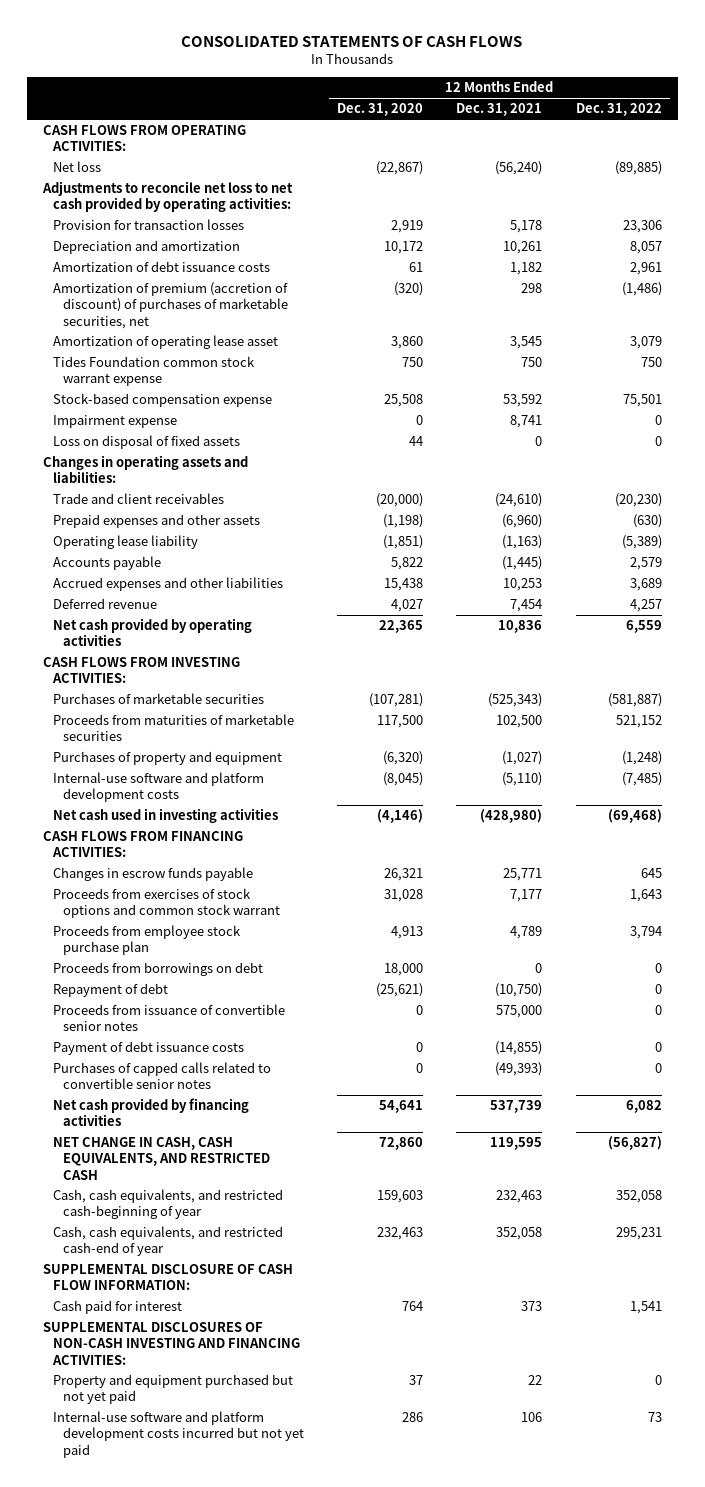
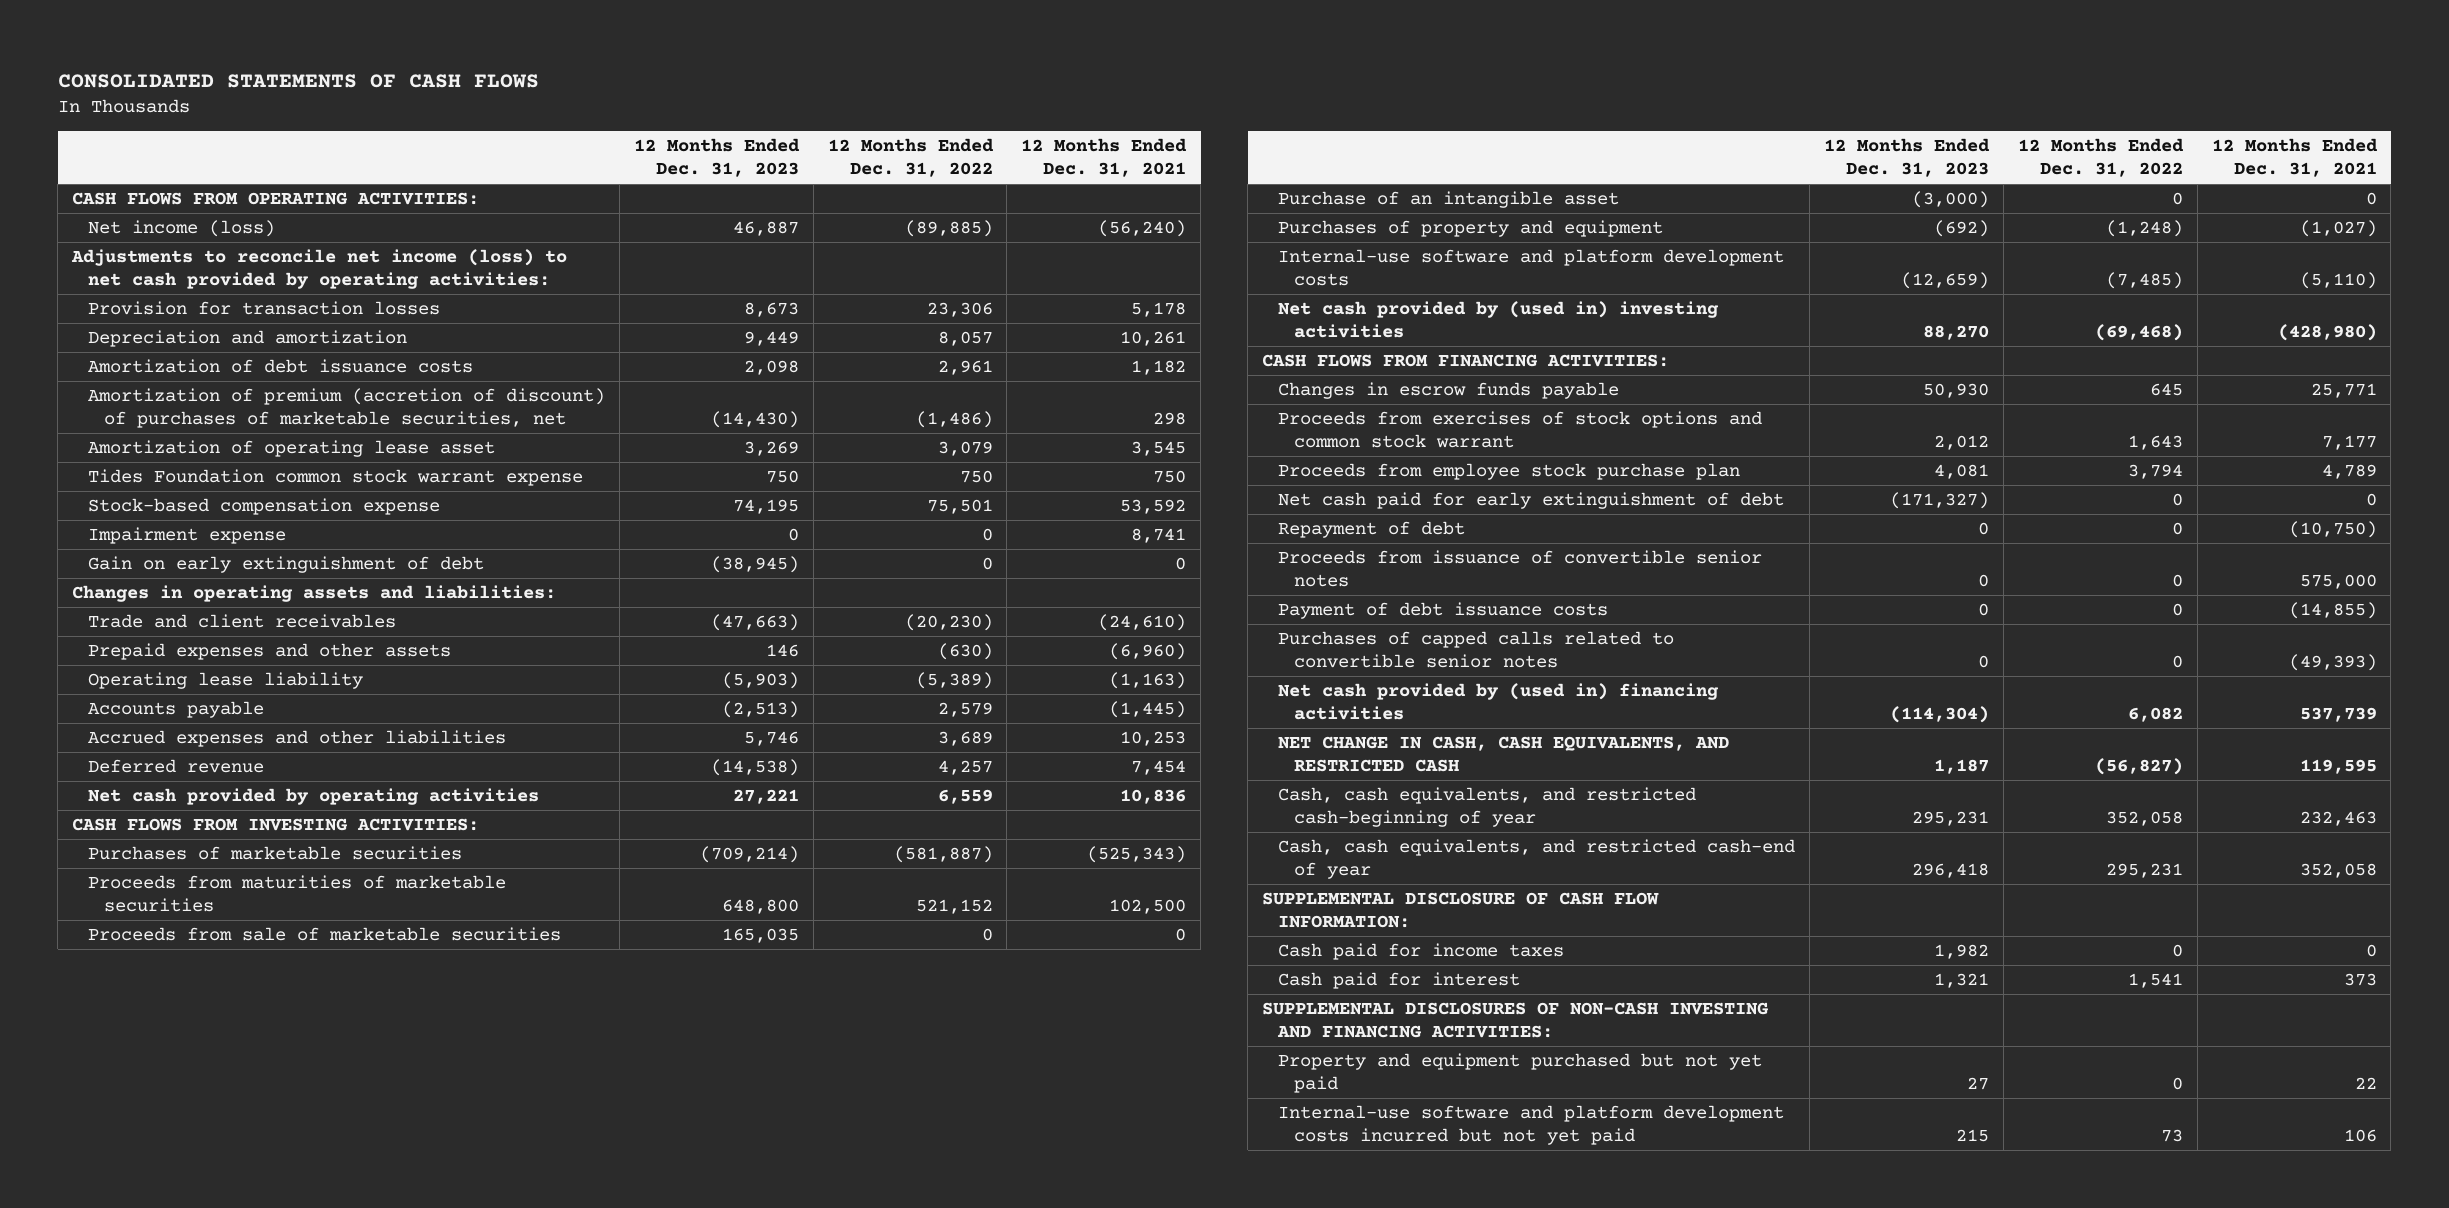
- | 12 Months Ended Dec. 31, 2020 | 12 Months Ended Dec. 31, 2021 | 12 Months Ended Dec. 31, 2022
+ | 12 Months Ended Dec. 31, 2023 | 12 Months Ended Dec. 31, 2022 | 12 Months Ended Dec. 31, 2021
- Net loss | (22,867) | (56,240) | (89,885)
- Adjustments to reconcile net loss to net cash provided by operating activities:
+ Net income (loss) | 46,887 | (89,885) | (56,240)
+ Adjustments to reconcile net income (loss) to net cash provided by operating activities:
- Loss on disposal of fixed assets | 44 | 0 | 0
+ Gain on early extinguishment of debt | (38,945) | 0 | 0
+ Proceeds from sale of marketable securities | 165,035 | 0 | 0
+ Purchase of an intangible asset | (3,000) | 0 | 0
- Net cash used in investing activities | (4,146) | (428,980) | (69,468)
+ Net cash provided by (used in) investing activities | 88,270 | (69,468) | (428,980)
- Proceeds from borrowings on debt | 18,000 | 0 | 0
+ Net cash paid for early extinguishment of debt | (171,327) | 0 | 0
- Net cash provided by financing activities | 54,641 | 537,739 | 6,082
+ Net cash provided by (used in) financing activities | (114,304) | 6,082 | 537,739
+ Cash paid for income taxes | 1,982 | 0 | 0

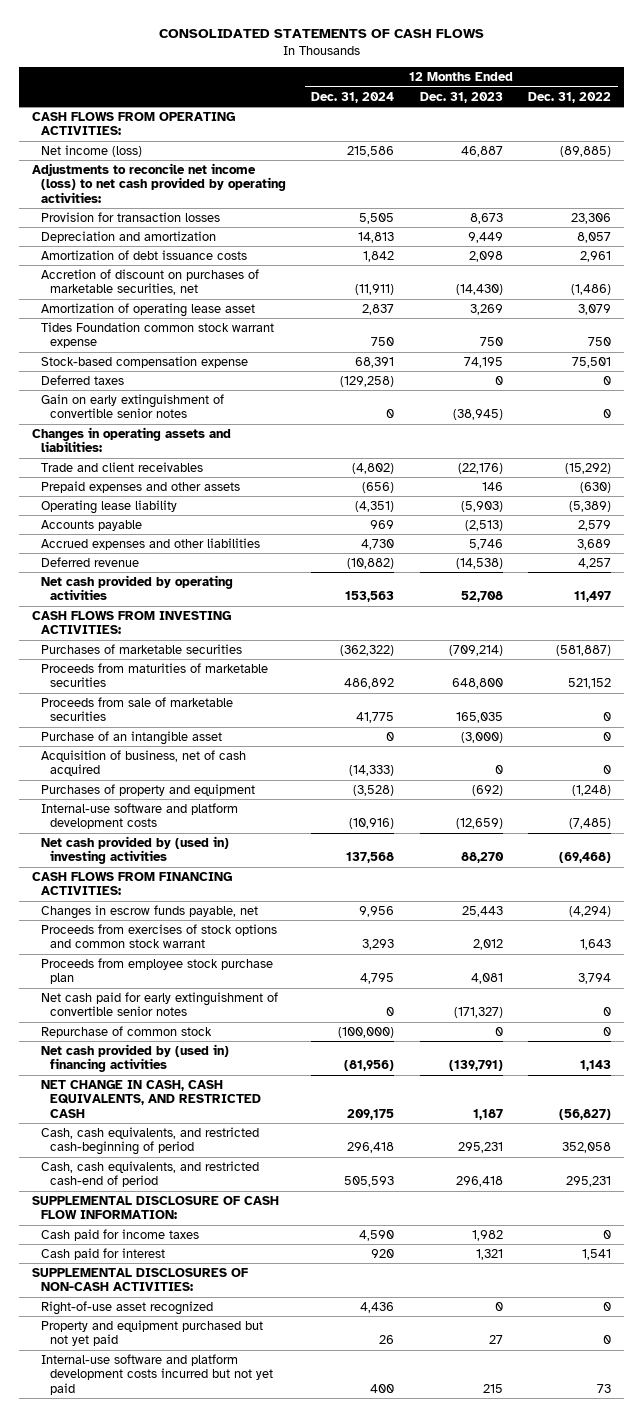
- | 12 Months Ended Dec. 31, 2023 | 12 Months Ended Dec. 31, 2022 | 12 Months Ended Dec. 31, 2021
+ | 12 Months Ended Dec. 31, 2024 | 12 Months Ended Dec. 31, 2023 | 12 Months Ended Dec. 31, 2022
- Amortization of premium (accretion of discount) of purchases of marketable securities, net | (14,430) | (1,486) | 298
+ Accretion of discount on purchases of marketable securities, net | (11,911) | (14,430) | (1,486)
- Impairment expense | 0 | 0 | 8,741
- Gain on early extinguishment of debt | (38,945) | 0 | 0
+ Deferred taxes | (129,258) | 0 | 0
+ Gain on early extinguishment of convertible senior notes | 0 | (38,945) | 0
- Trade and client receivables | (47,663) | (20,230) | (24,610)
+ Trade and client receivables | (4,802) | (22,176) | (15,292)
- Net cash provided by operating activities | 27,221 | 6,559 | 10,836
+ Net cash provided by operating activities | 153,563 | 52,708 | 11,497
+ Acquisition of business, net of cash acquired | (14,333) | 0 | 0
- Changes in escrow funds payable | 50,930 | 645 | 25,771
+ Changes in escrow funds payable, net | 9,956 | 25,443 | (4,294)
- Net cash paid for early extinguishment of debt | (171,327) | 0 | 0
- Repayment of debt | 0 | 0 | (10,750)
- Proceeds from issuance of convertible senior notes | 0 | 0 | 575,000
- Payment of debt issuance costs | 0 | 0 | (14,855)
- Purchases of capped calls related to convertible senior notes | 0 | 0 | (49,393)
- Net cash provided by (used in) financing activities | (114,304) | 6,082 | 537,739
+ Net cash paid for early extinguishment of convertible senior notes | 0 | (171,327) | 0
+ Repurchase of common stock | (100,000) | 0 | 0
+ Net cash provided by (used in) financing activities | (81,956) | (139,791) | 1,143
- Cash, cash equivalents, and restricted cash-beginning of year | 295,231 | 352,058 | 232,463
- Cash, cash equivalents, and restricted cash-end of year | 296,418 | 295,231 | 352,058
+ Cash, cash equivalents, and restricted cash-beginning of period | 296,418 | 295,231 | 352,058
+ Cash, cash equivalents, and restricted cash-end of period | 505,593 | 296,418 | 295,231
- SUPPLEMENTAL DISCLOSURES OF NON-CASH INVESTING AND FINANCING ACTIVITIES:
+ SUPPLEMENTAL DISCLOSURES OF NON-CASH ACTIVITIES:
+ Right-of-use asset recognized | 4,436 | 0 | 0

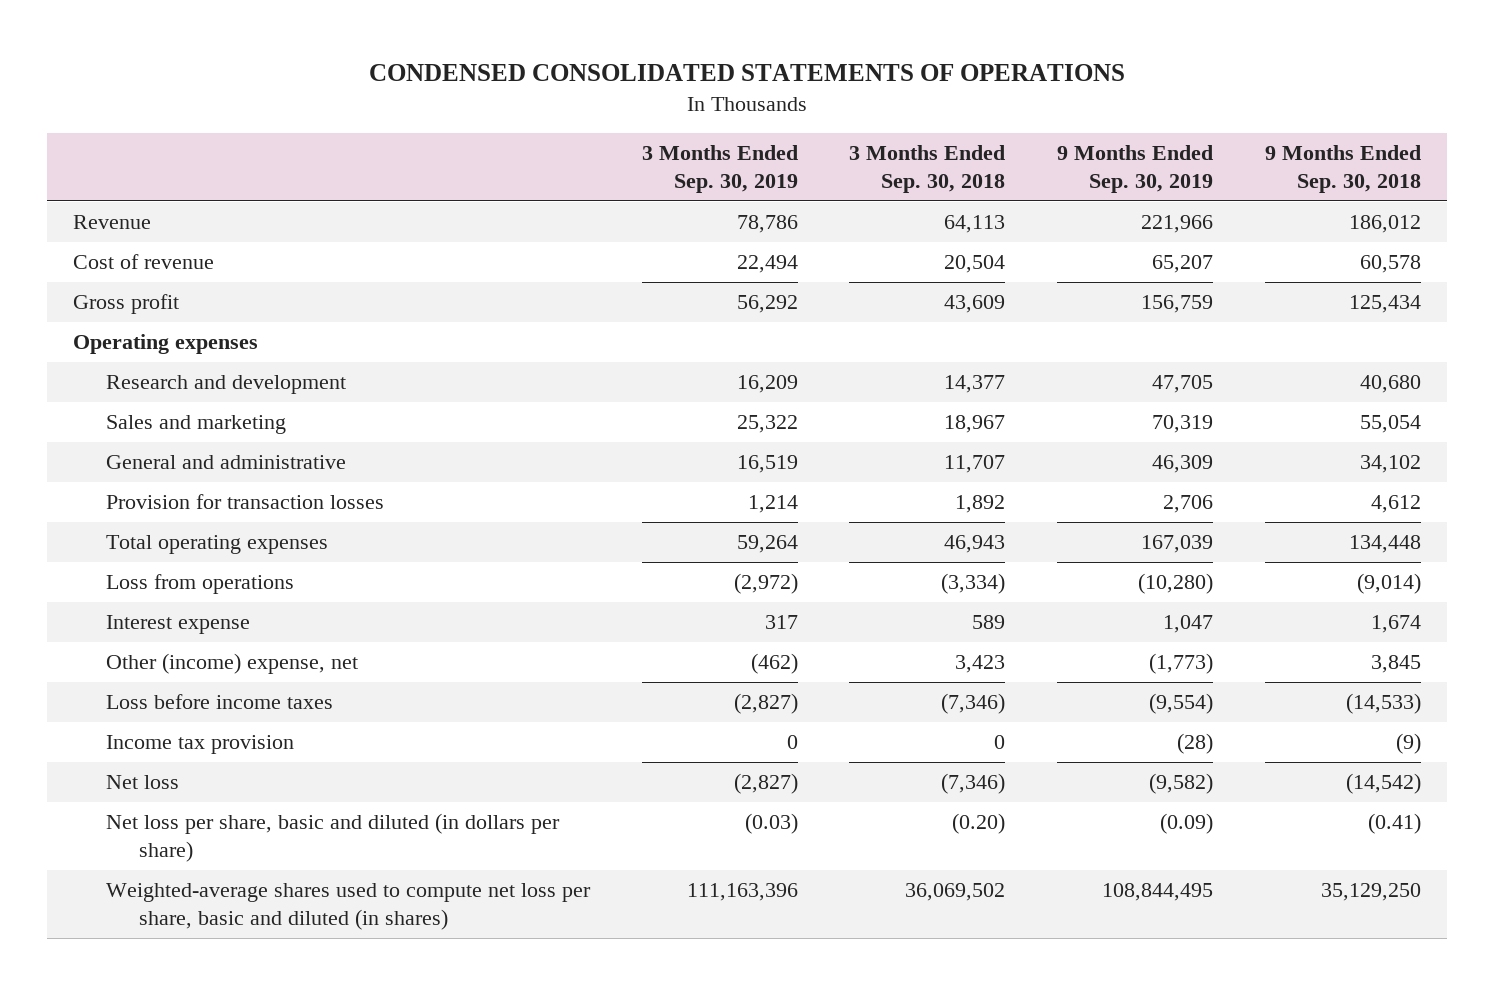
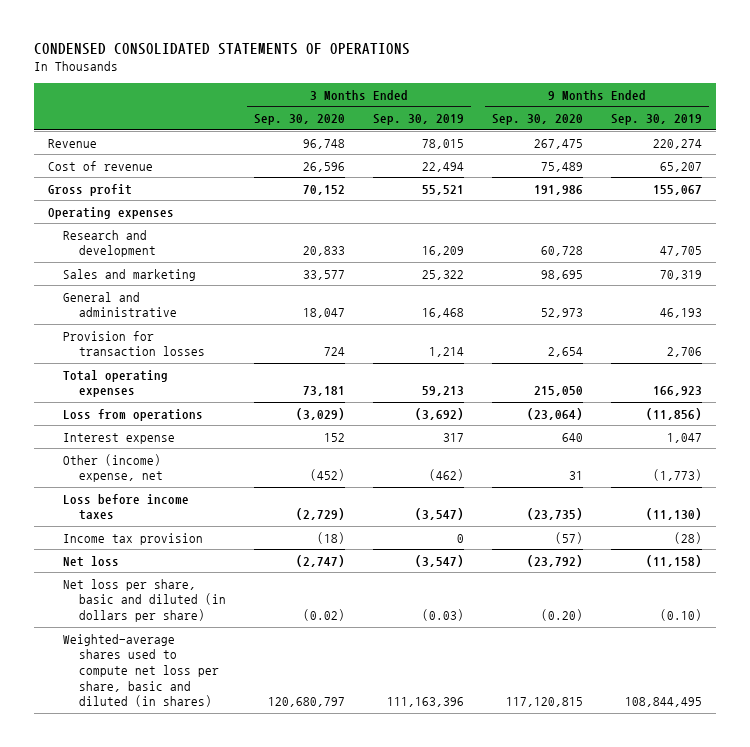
- | 3 Months Ended Sep. 30, 2019 | 3 Months Ended Sep. 30, 2018 | 9 Months Ended Sep. 30, 2019 | 9 Months Ended Sep. 30, 2018
+ | 3 Months Ended Sep. 30, 2020 | 3 Months Ended Sep. 30, 2019 | 9 Months Ended Sep. 30, 2020 | 9 Months Ended Sep. 30, 2019
- Revenue | 78,786 | 64,113 | 221,966 | 186,012
+ Revenue | 96,748 | 78,015 | 267,475 | 220,274
- Gross profit | 56,292 | 43,609 | 156,759 | 125,434
+ Gross profit | 70,152 | 55,521 | 191,986 | 155,067
- General and administrative | 16,519 | 11,707 | 46,309 | 34,102
+ General and administrative | 18,047 | 16,468 | 52,973 | 46,193
- Total operating expenses | 59,264 | 46,943 | 167,039 | 134,448
- Loss from operations | (2,972) | (3,334) | (10,280) | (9,014)
+ Total operating expenses | 73,181 | 59,213 | 215,050 | 166,923
+ Loss from operations | (3,029) | (3,692) | (23,064) | (11,856)
- Loss before income taxes | (2,827) | (7,346) | (9,554) | (14,533)
+ Loss before income taxes | (2,729) | (3,547) | (23,735) | (11,130)
- Net loss | (2,827) | (7,346) | (9,582) | (14,542)
- Net loss per share, basic and diluted (in dollars per share) | (0.03) | (0.20) | (0.09) | (0.41)
+ Net loss | (2,747) | (3,547) | (23,792) | (11,158)
+ Net loss per share, basic and diluted (in dollars per share) | (0.02) | (0.03) | (0.20) | (0.10)

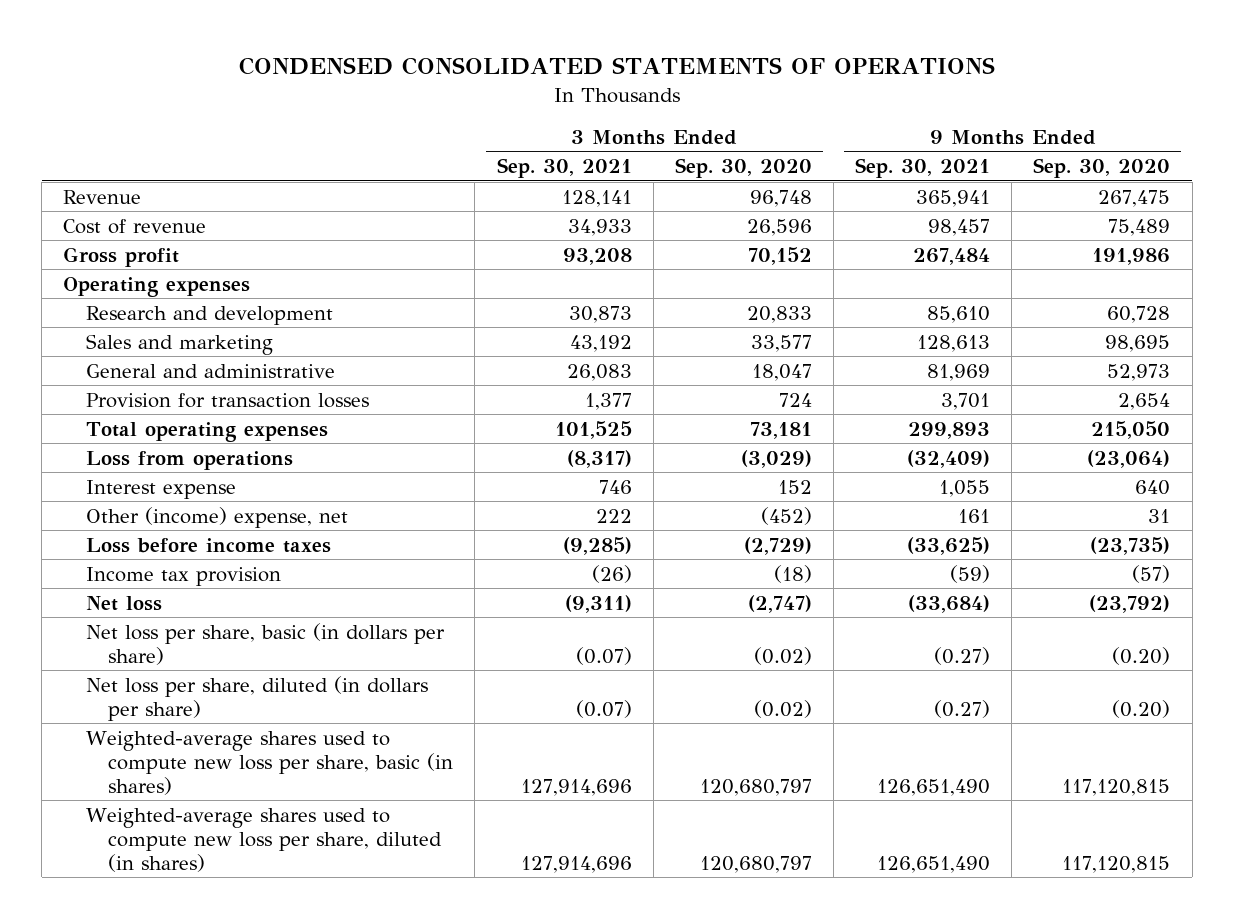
- | 3 Months Ended Sep. 30, 2020 | 3 Months Ended Sep. 30, 2019 | 9 Months Ended Sep. 30, 2020 | 9 Months Ended Sep. 30, 2019
+ | 3 Months Ended Sep. 30, 2021 | 3 Months Ended Sep. 30, 2020 | 9 Months Ended Sep. 30, 2021 | 9 Months Ended Sep. 30, 2020
- Net loss per share, basic and diluted (in dollars per share) | (0.02) | (0.03) | (0.20) | (0.10)
- Weighted-average shares used to compute net loss per share, basic and diluted (in shares) | 120,680,797 | 111,163,396 | 117,120,815 | 108,844,495
+ Net loss per share, basic (in dollars per share) | (0.07) | (0.02) | (0.27) | (0.20)
+ Net loss per share, diluted (in dollars per share) | (0.07) | (0.02) | (0.27) | (0.20)
+ Weighted-average shares used to compute new loss per share, basic (in shares) | 127,914,696 | 120,680,797 | 126,651,490 | 117,120,815
+ Weighted-average shares used to compute new loss per share, diluted (in shares) | 127,914,696 | 120,680,797 | 126,651,490 | 117,120,815

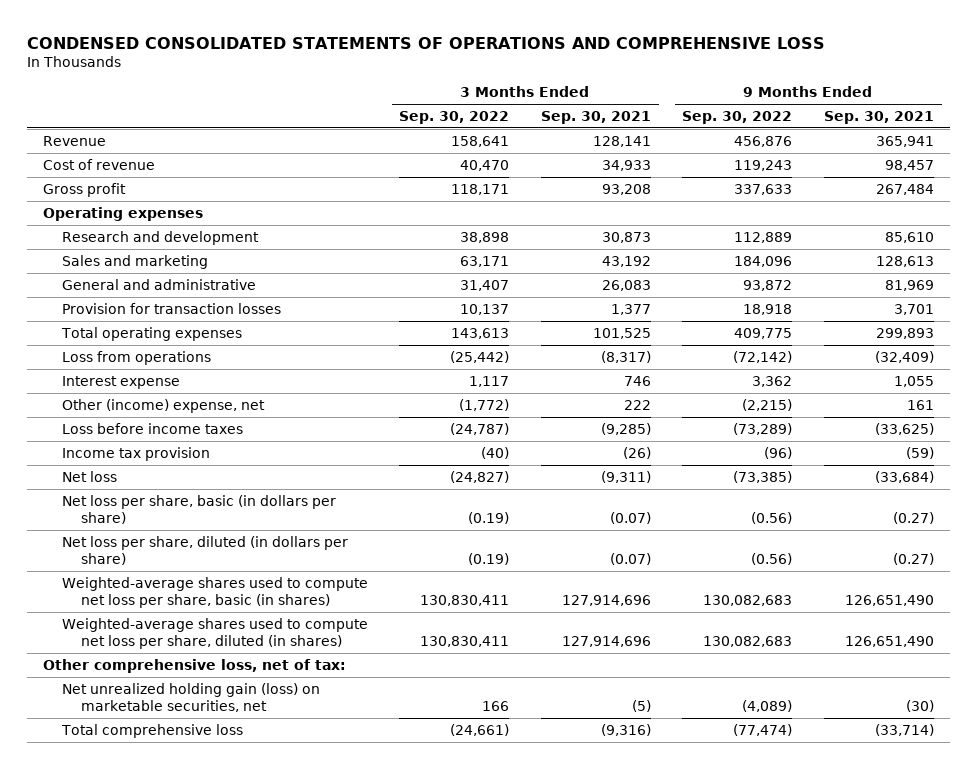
- CONDENSED CONSOLIDATED STATEMENTS OF OPERATIONS
+ CONDENSED CONSOLIDATED STATEMENTS OF OPERATIONS AND COMPREHENSIVE LOSS
- | 3 Months Ended Sep. 30, 2021 | 3 Months Ended Sep. 30, 2020 | 9 Months Ended Sep. 30, 2021 | 9 Months Ended Sep. 30, 2020
+ | 3 Months Ended Sep. 30, 2022 | 3 Months Ended Sep. 30, 2021 | 9 Months Ended Sep. 30, 2022 | 9 Months Ended Sep. 30, 2021
- Weighted-average shares used to compute new loss per share, basic (in shares) | 127,914,696 | 120,680,797 | 126,651,490 | 117,120,815
- Weighted-average shares used to compute new loss per share, diluted (in shares) | 127,914,696 | 120,680,797 | 126,651,490 | 117,120,815
+ Weighted-average shares used to compute net loss per share, basic (in shares) | 130,830,411 | 127,914,696 | 130,082,683 | 126,651,490
+ Weighted-average shares used to compute net loss per share, diluted (in shares) | 130,830,411 | 127,914,696 | 130,082,683 | 126,651,490
+ Other comprehensive loss, net of tax:
+ Net unrealized holding gain (loss) on marketable securities, net | 166 | (5) | (4,089) | (30)
+ Total comprehensive loss | (24,661) | (9,316) | (77,474) | (33,714)

